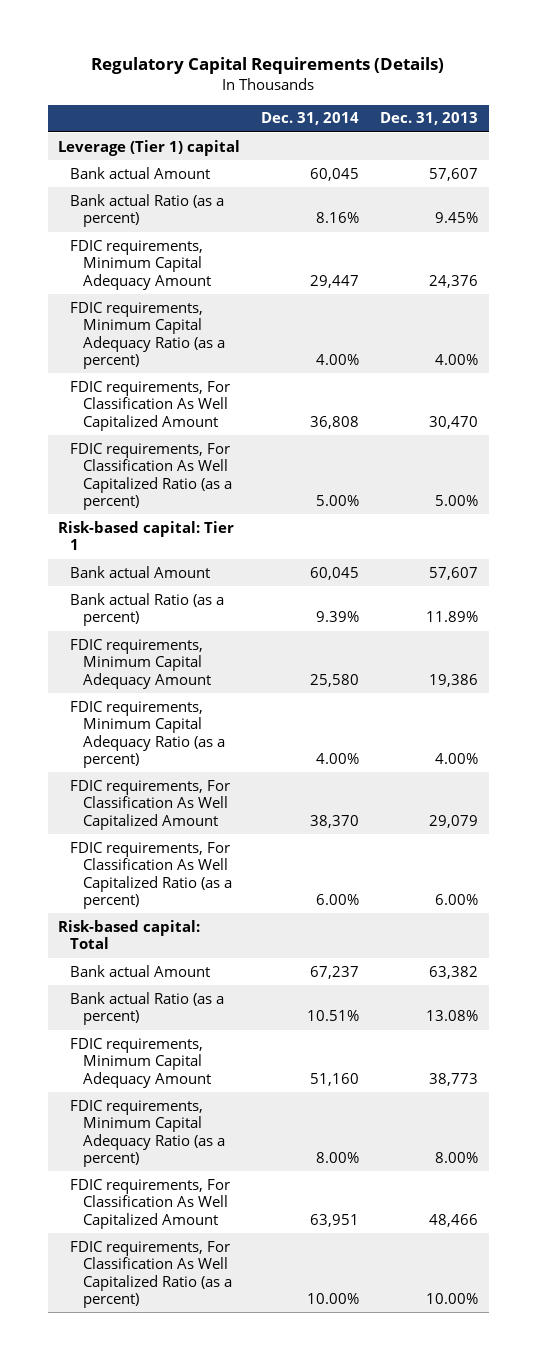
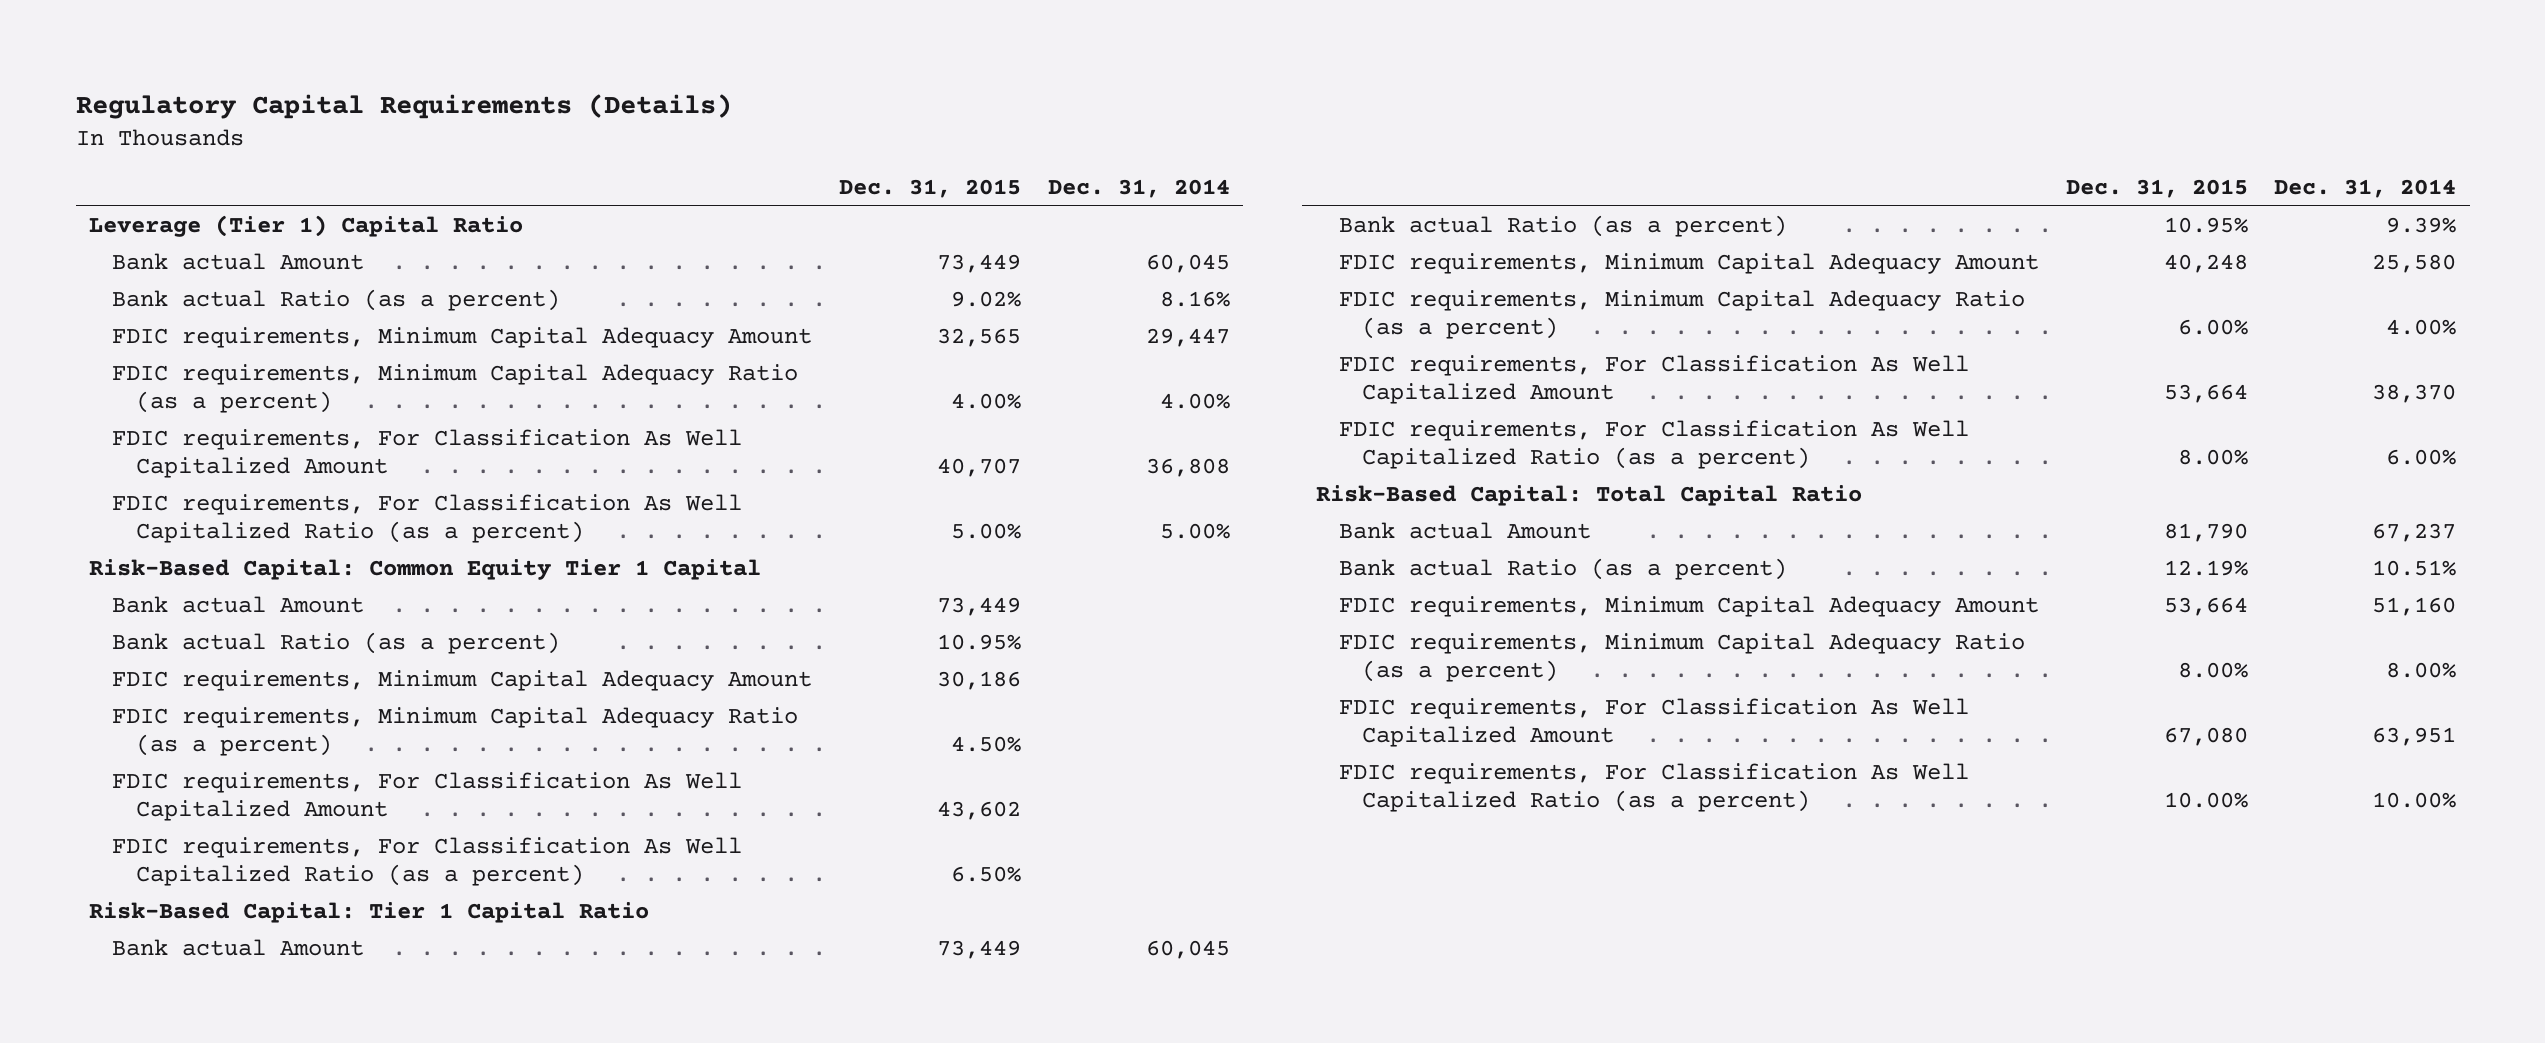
- | Dec. 31, 2014 | Dec. 31, 2013
+ | Dec. 31, 2015 | Dec. 31, 2014
- Leverage (Tier 1) capital
+ Leverage (Tier 1) Capital Ratio
- Risk-based capital: Tier 1
+ Risk-Based Capital: Common Equity Tier 1 Capital
+ Bank actual Amount | 73,449 |
+ Bank actual Ratio (as a percent) | 10.95% |
+ FDIC requirements, Minimum Capital Adequacy Amount | 30,186 |
+ FDIC requirements, Minimum Capital Adequacy Ratio (as a percent) | 4.50% |
+ FDIC requirements, For Classification As Well Capitalized Amount | 43,602 |
+ FDIC requirements, For Classification As Well Capitalized Ratio (as a percent) | 6.50% |
+ Risk-Based Capital: Tier 1 Capital Ratio
- Risk-based capital: Total
+ Risk-Based Capital: Total Capital Ratio

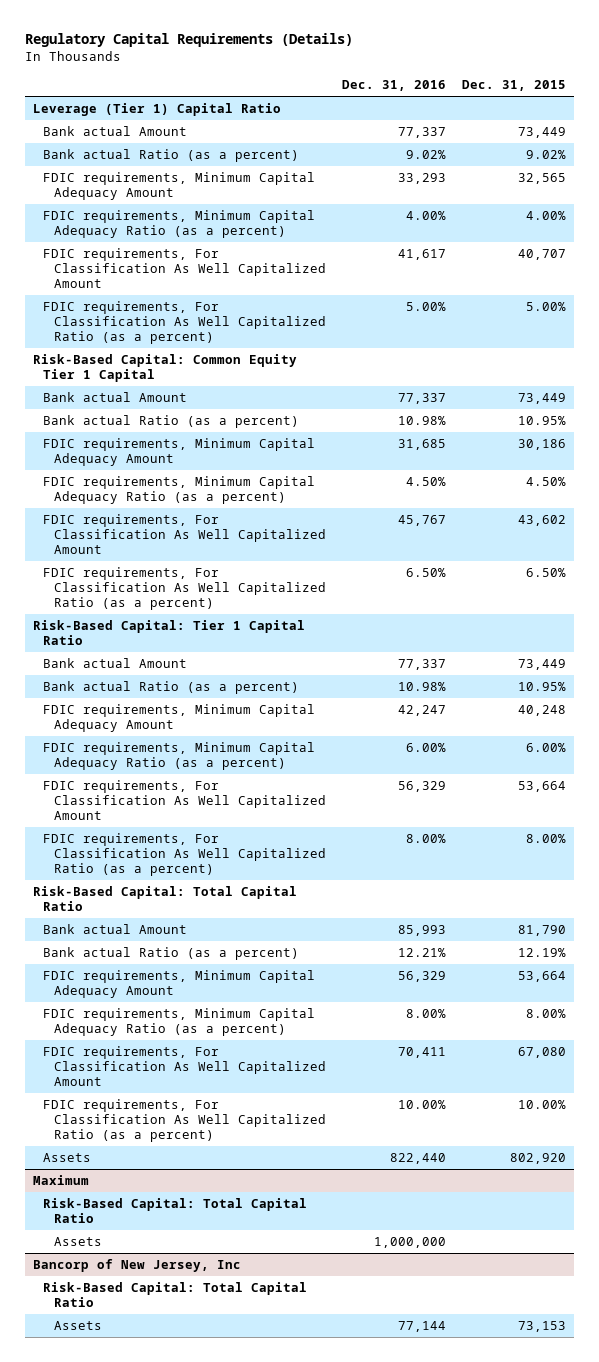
- | Dec. 31, 2015 | Dec. 31, 2014
+ | Dec. 31, 2016 | Dec. 31, 2015
+ Assets | 822,440 | 802,920
+ Maximum
+ Risk-Based Capital: Total Capital Ratio
+ Assets | 1,000,000 |
+ Bancorp of New Jersey, Inc
+ Risk-Based Capital: Total Capital Ratio
+ Assets | 77,144 | 73,153

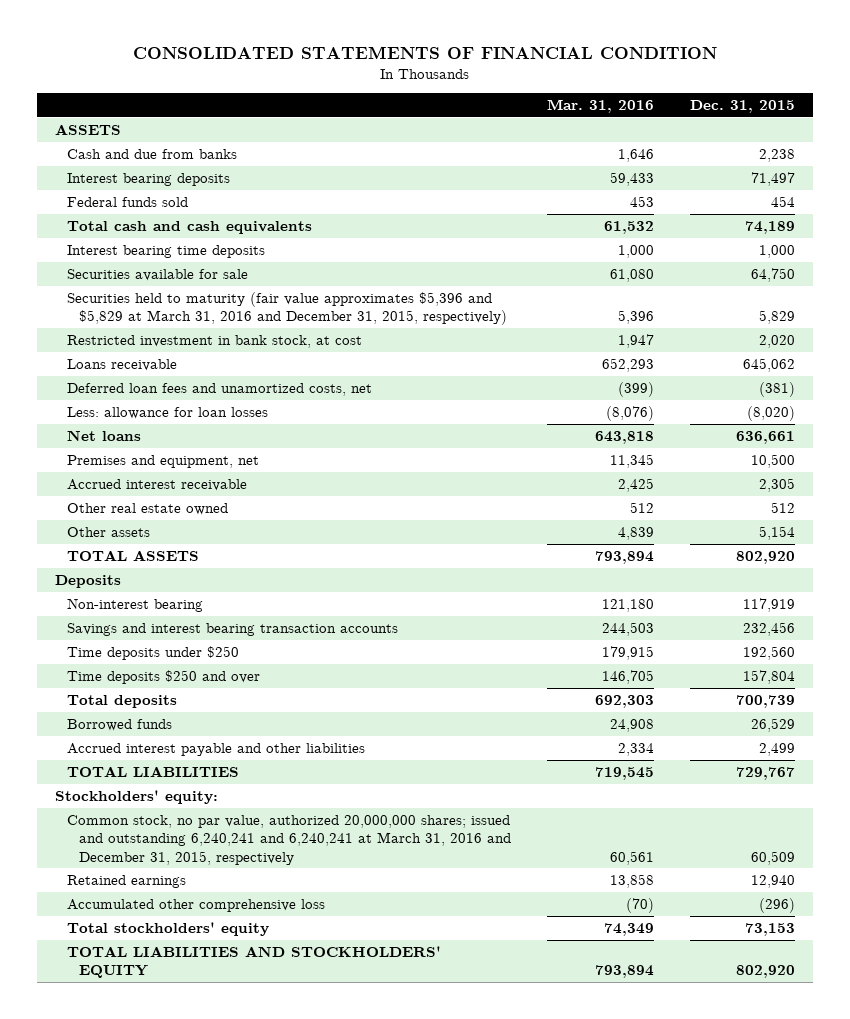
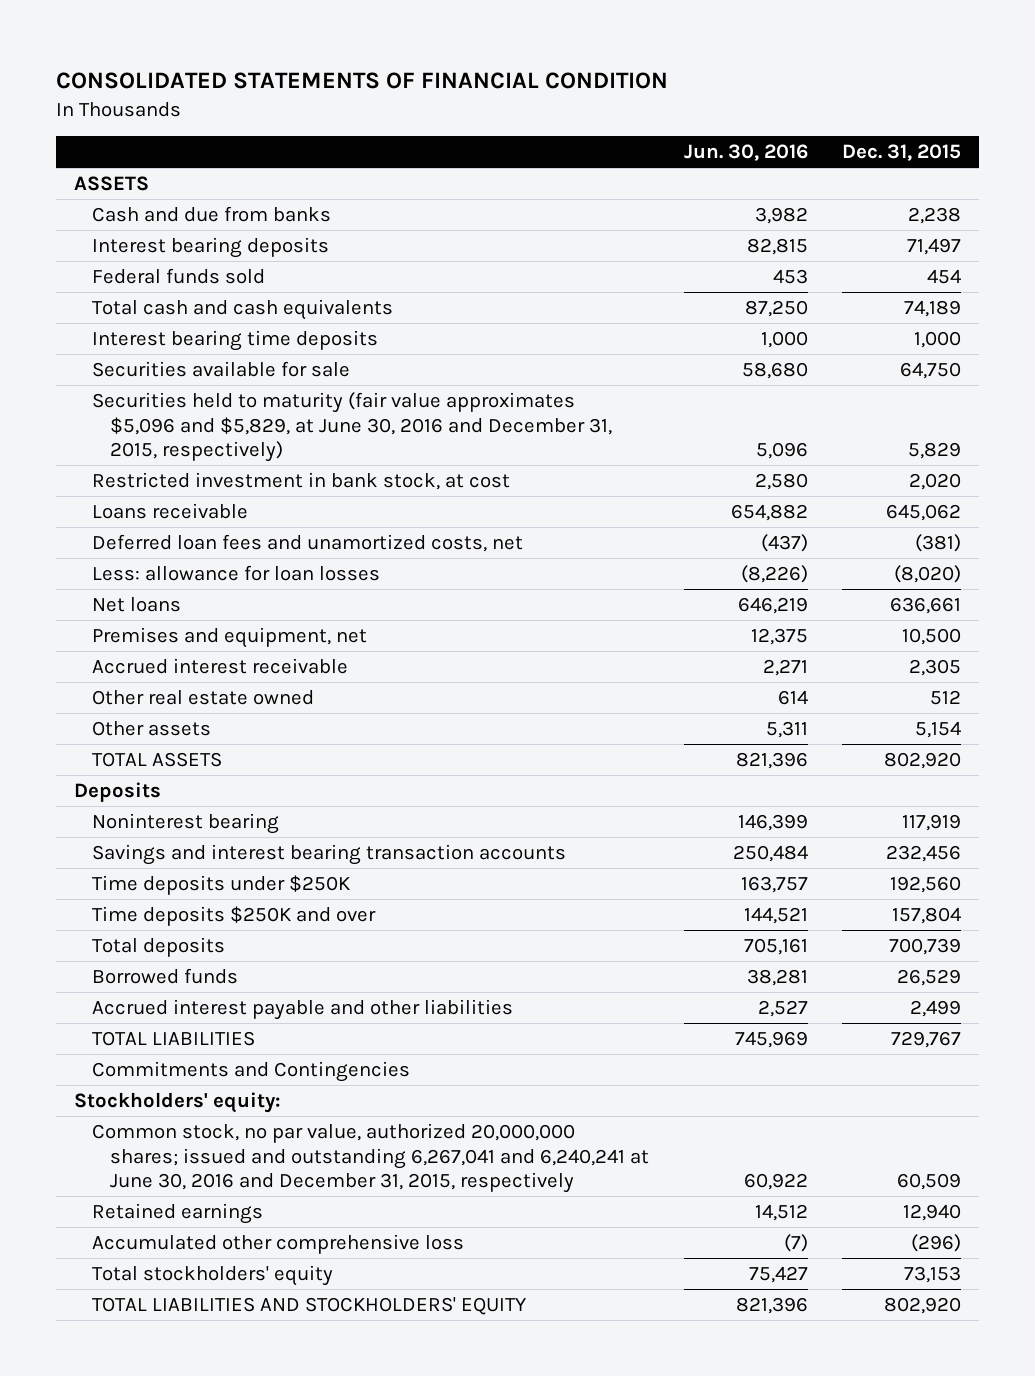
- | Mar. 31, 2016 | Dec. 31, 2015
+ | Jun. 30, 2016 | Dec. 31, 2015
- Securities held to maturity (fair value approximates $5,396 and $5,829 at March 31, 2016 and December 31, 2015, respectively) | 5,396 | 5,829
+ Securities held to maturity (fair value approximates $5,096 and $5,829, at June 30, 2016 and December 31, 2015, respectively) | 5,096 | 5,829
- Non-interest bearing | 121,180 | 117,919
+ Noninterest bearing | 146,399 | 117,919
- Time deposits under $250 | 179,915 | 192,560
- Time deposits $250 and over | 146,705 | 157,804
+ Time deposits under $250K | 163,757 | 192,560
+ Time deposits $250K and over | 144,521 | 157,804
+ Commitments and Contingencies
- Common stock, no par value, authorized 20,000,000 shares; issued and outstanding 6,240,241 and 6,240,241 at March 31, 2016 and December 31, 2015, respectively | 60,561 | 60,509
+ Common stock, no par value, authorized 20,000,000 shares; issued and outstanding 6,267,041 and 6,240,241 at June 30, 2016 and December 31, 2015, respectively | 60,922 | 60,509

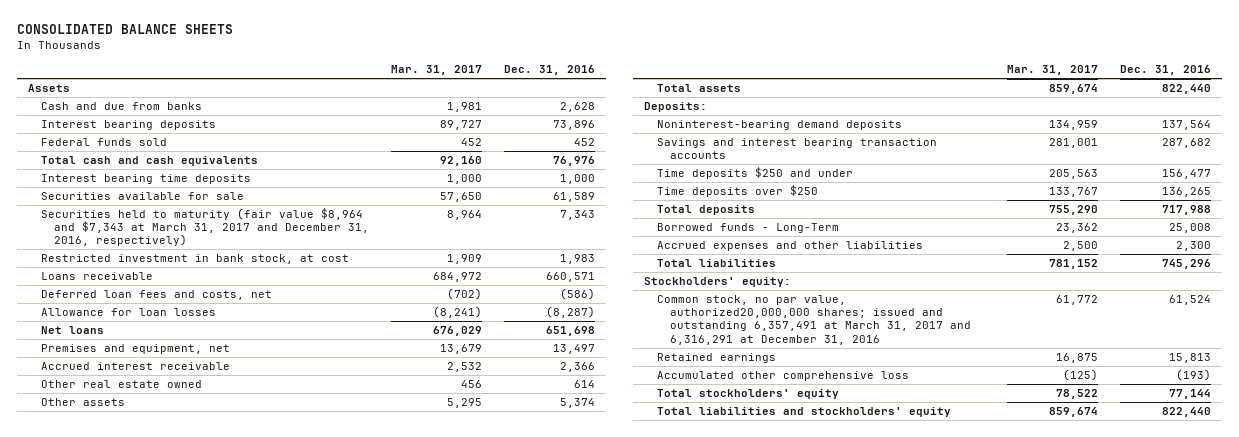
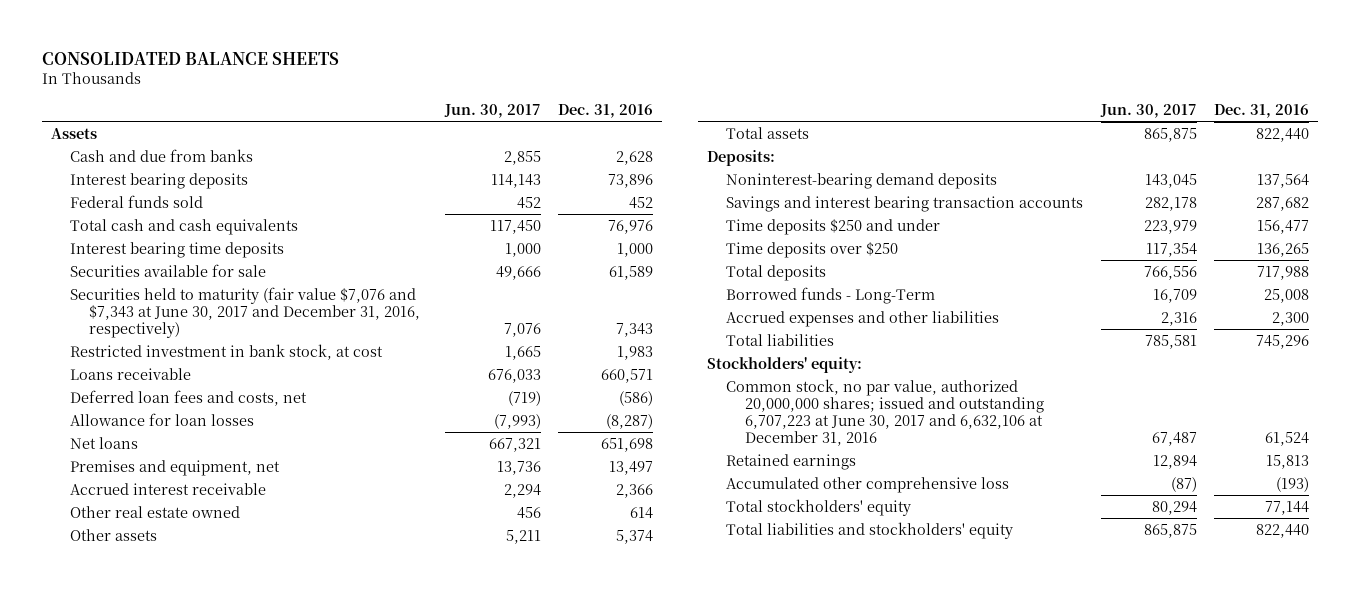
- | Mar. 31, 2017 | Dec. 31, 2016
+ | Jun. 30, 2017 | Dec. 31, 2016
- Securities held to maturity (fair value $8,964 and $7,343 at March 31, 2017 and December 31, 2016, respectively) | 8,964 | 7,343
+ Securities held to maturity (fair value $7,076 and $7,343 at June 30, 2017 and December 31, 2016, respectively) | 7,076 | 7,343
- Common stock, no par value, authorized20,000,000 shares; issued and outstanding 6,357,491 at March 31, 2017 and 6,316,291 at December 31, 2016 | 61,772 | 61,524
+ Common stock, no par value, authorized 20,000,000 shares; issued and outstanding 6,707,223 at June 30, 2017 and 6,632,106 at December 31, 2016 | 67,487 | 61,524

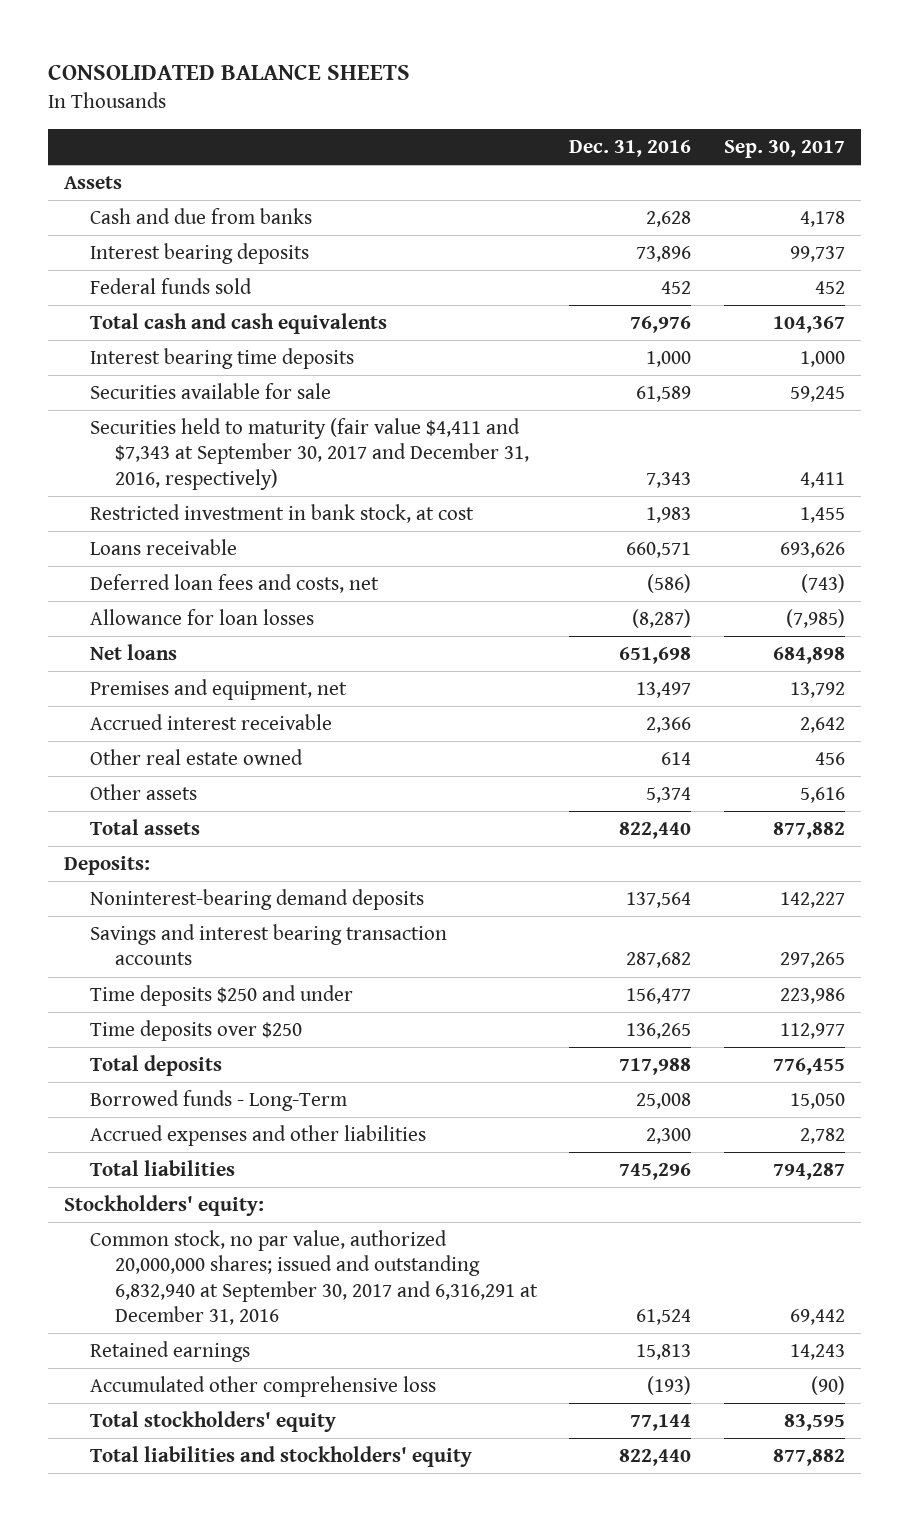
- | Jun. 30, 2017 | Dec. 31, 2016
+ | Dec. 31, 2016 | Sep. 30, 2017
- Securities held to maturity (fair value $7,076 and $7,343 at June 30, 2017 and December 31, 2016, respectively) | 7,076 | 7,343
+ Securities held to maturity (fair value $4,411 and $7,343 at September 30, 2017 and December 31, 2016, respectively) | 7,343 | 4,411
- Common stock, no par value, authorized 20,000,000 shares; issued and outstanding 6,707,223 at June 30, 2017 and 6,632,106 at December 31, 2016 | 67,487 | 61,524
+ Common stock, no par value, authorized 20,000,000 shares; issued and outstanding 6,832,940 at September 30, 2017 and 6,316,291 at December 31, 2016 | 61,524 | 69,442

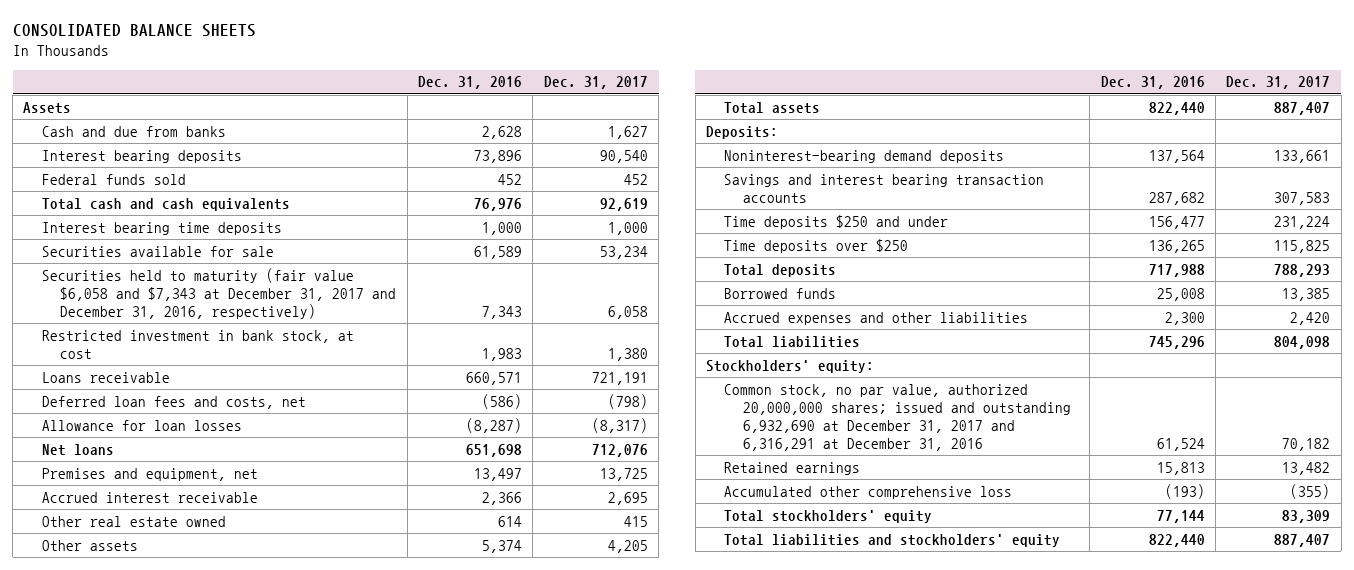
- | Dec. 31, 2016 | Sep. 30, 2017
+ | Dec. 31, 2016 | Dec. 31, 2017
- Securities held to maturity (fair value $4,411 and $7,343 at September 30, 2017 and December 31, 2016, respectively) | 7,343 | 4,411
+ Securities held to maturity (fair value $6,058 and $7,343 at December 31, 2017 and December 31, 2016, respectively) | 7,343 | 6,058
- Borrowed funds - Long-Term | 25,008 | 15,050
+ Borrowed funds | 25,008 | 13,385
- Common stock, no par value, authorized 20,000,000 shares; issued and outstanding 6,832,940 at September 30, 2017 and 6,316,291 at December 31, 2016 | 61,524 | 69,442
+ Common stock, no par value, authorized 20,000,000 shares; issued and outstanding 6,932,690 at December 31, 2017 and 6,316,291 at December 31, 2016 | 61,524 | 70,182

